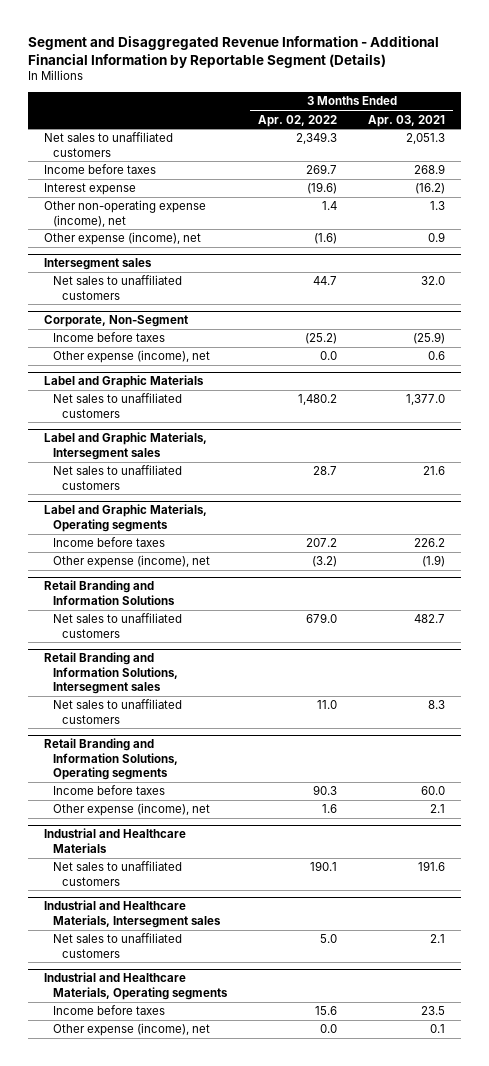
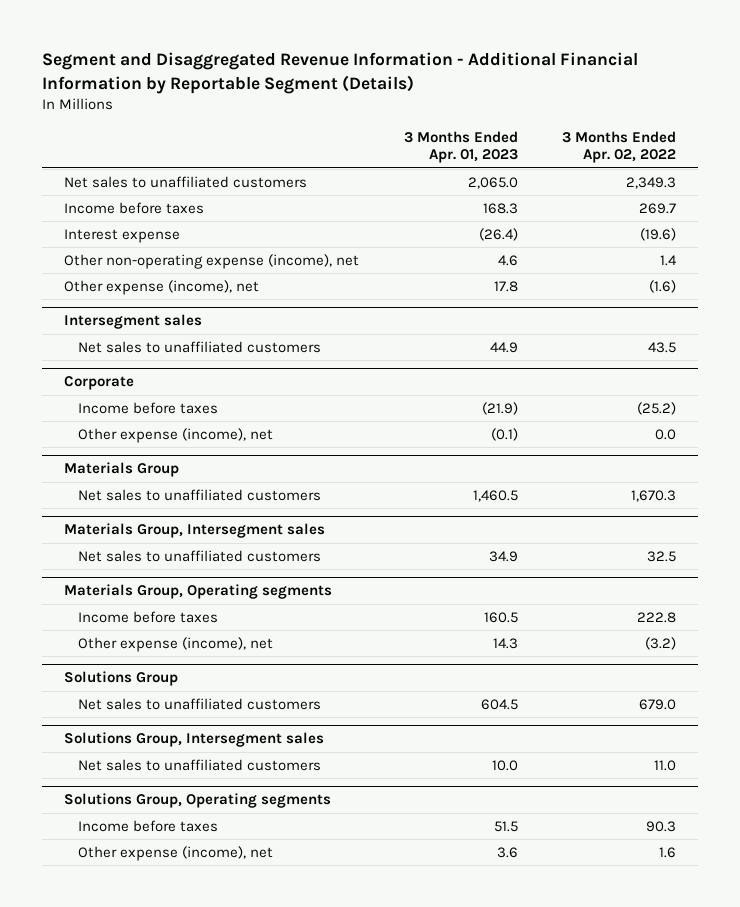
- | 3 Months Ended Apr. 02, 2022 | 3 Months Ended Apr. 03, 2021
+ | 3 Months Ended Apr. 01, 2023 | 3 Months Ended Apr. 02, 2022
@ Intersegment sales
- Net sales to unaffiliated customers | 44.7 | 32.0
- Corporate, Non-Segment
@ Intersegment sales
+ Net sales to unaffiliated customers | 44.9 | 43.5
+ Corporate
- Label and Graphic Materials
- Net sales to unaffiliated customers | 1,480.2 | 1,377.0
- Label and Graphic Materials, Intersegment sales
- Net sales to unaffiliated customers | 28.7 | 21.6
- Label and Graphic Materials, Operating segments
- Income before taxes | 207.2 | 226.2
+ Materials Group
+ Net sales to unaffiliated customers | 1,460.5 | 1,670.3
+ Materials Group, Intersegment sales
+ Net sales to unaffiliated customers | 34.9 | 32.5
+ Materials Group, Operating segments
+ Income before taxes | 160.5 | 222.8
- Retail Branding and Information Solutions
+ Solutions Group
- Retail Branding and Information Solutions, Intersegment sales
+ Solutions Group, Intersegment sales
- Retail Branding and Information Solutions, Operating segments
+ Solutions Group, Operating segments
- Industrial and Healthcare Materials
- Net sales to unaffiliated customers | 190.1 | 191.6
- Industrial and Healthcare Materials, Intersegment sales
- Net sales to unaffiliated customers | 5.0 | 2.1
- Industrial and Healthcare Materials, Operating segments
- Income before taxes | 15.6 | 23.5
- Other expense (income), net | 0.0 | 0.1

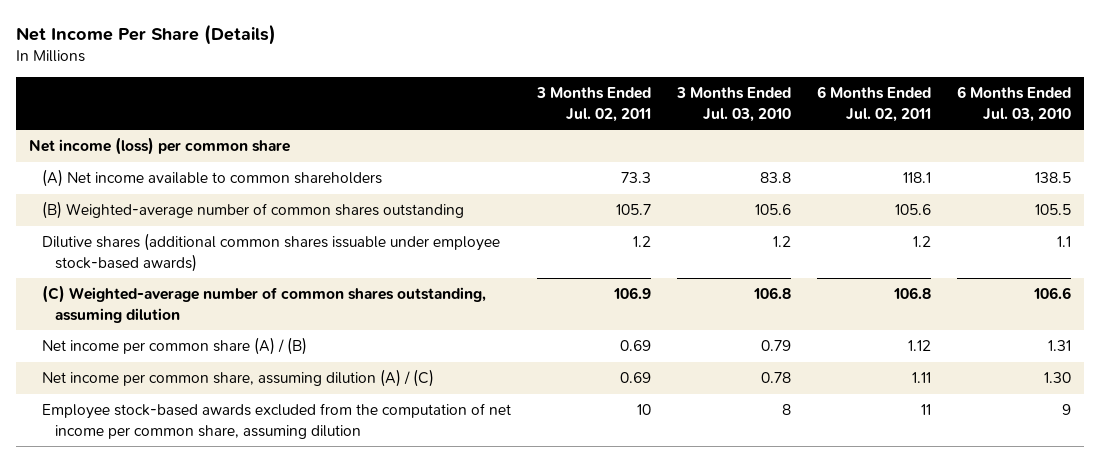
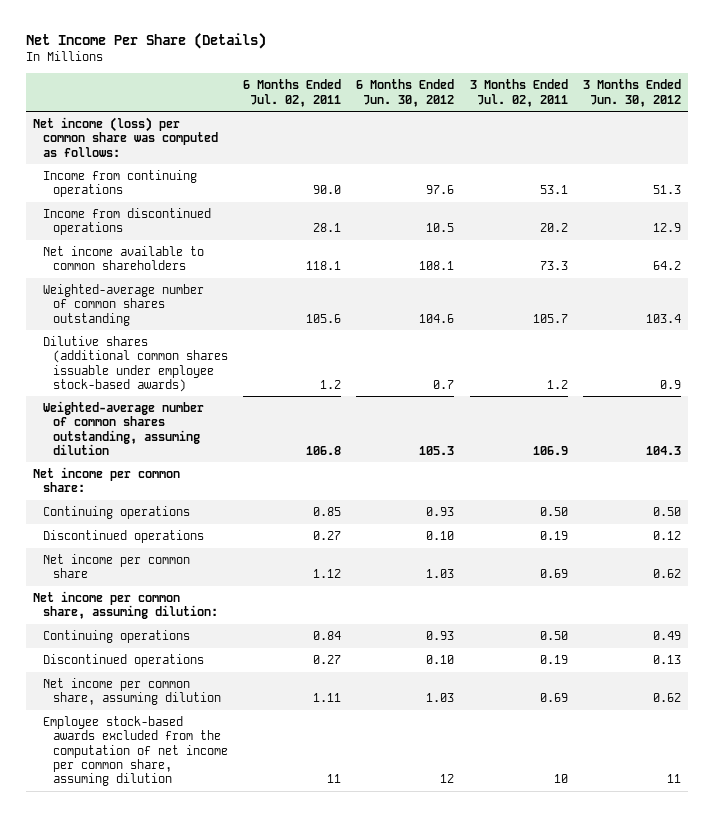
- | 3 Months Ended Jul. 02, 2011 | 3 Months Ended Jul. 03, 2010 | 6 Months Ended Jul. 02, 2011 | 6 Months Ended Jul. 03, 2010
+ | 6 Months Ended Jul. 02, 2011 | 6 Months Ended Jun. 30, 2012 | 3 Months Ended Jul. 02, 2011 | 3 Months Ended Jun. 30, 2012
- Net income (loss) per common share
- (A) Net income available to common shareholders | 73.3 | 83.8 | 118.1 | 138.5
- (B) Weighted-average number of common shares outstanding | 105.7 | 105.6 | 105.6 | 105.5
+ Net income (loss) per common share was computed as follows:
+ Income from continuing operations | 90.0 | 97.6 | 53.1 | 51.3
+ Income from discontinued operations | 28.1 | 10.5 | 20.2 | 12.9
+ Net income available to common shareholders | 118.1 | 108.1 | 73.3 | 64.2
+ Weighted-average number of common shares outstanding | 105.6 | 104.6 | 105.7 | 103.4
- (C) Weighted-average number of common shares outstanding, assuming dilution | 106.9 | 106.8 | 106.8 | 106.6
- Net income per common share (A) / (B) | 0.69 | 0.79 | 1.12 | 1.31
- Net income per common share, assuming dilution (A) / (C) | 0.69 | 0.78 | 1.11 | 1.30
+ Weighted-average number of common shares outstanding, assuming dilution | 106.8 | 105.3 | 106.9 | 104.3
+ Net income per common share:
+ Continuing operations | 0.85 | 0.93 | 0.50 | 0.50
+ Discontinued operations | 0.27 | 0.10 | 0.19 | 0.12
+ Net income per common share | 1.12 | 1.03 | 0.69 | 0.62
+ Net income per common share, assuming dilution:
+ Continuing operations | 0.84 | 0.93 | 0.50 | 0.49
+ Discontinued operations | 0.27 | 0.10 | 0.19 | 0.13
+ Net income per common share, assuming dilution | 1.11 | 1.03 | 0.69 | 0.62

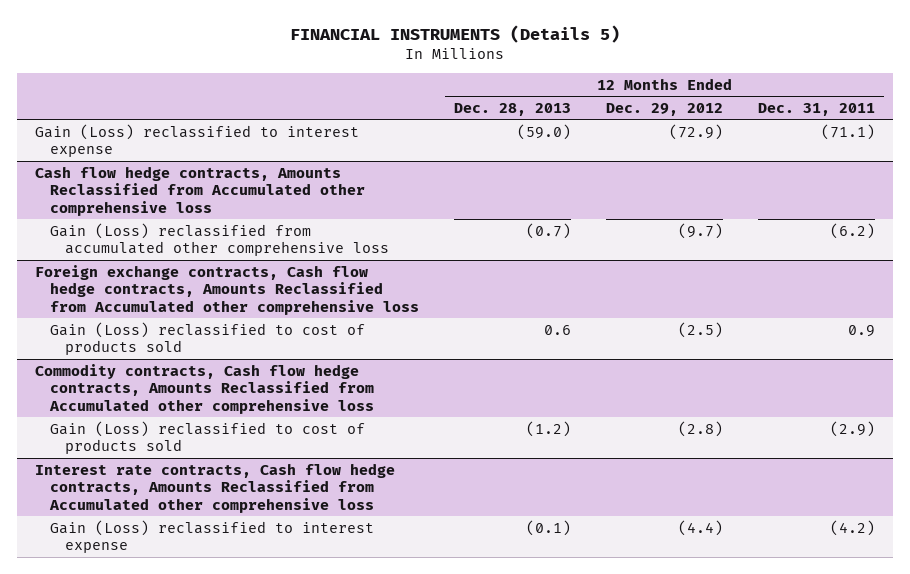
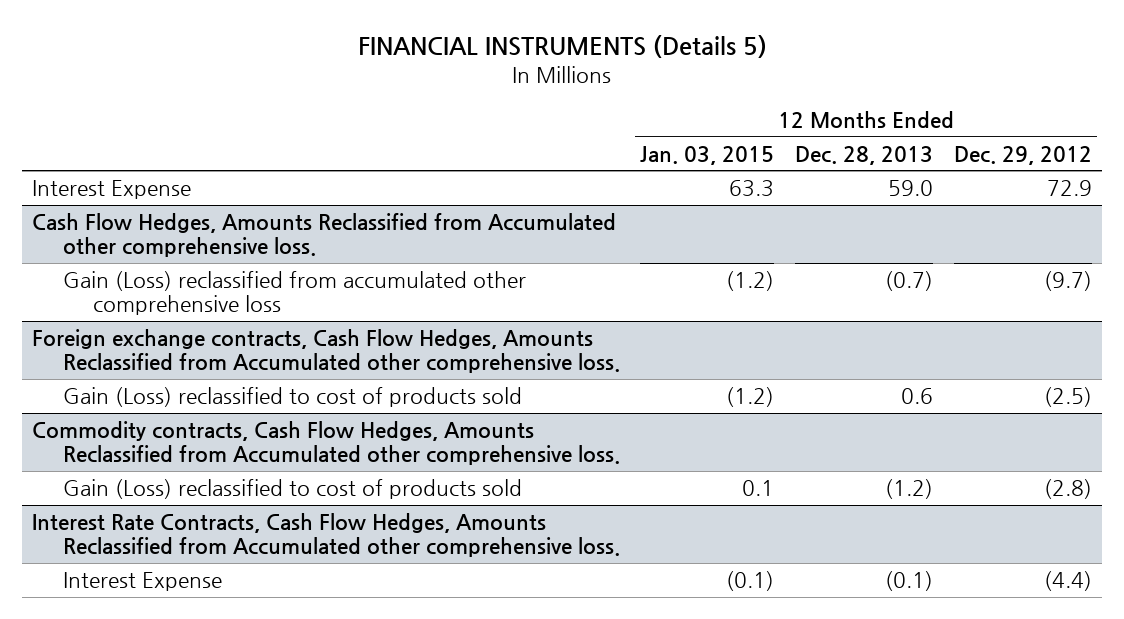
- | 12 Months Ended Dec. 28, 2013 | 12 Months Ended Dec. 29, 2012 | 12 Months Ended Dec. 31, 2011
+ | 12 Months Ended Jan. 03, 2015 | 12 Months Ended Dec. 28, 2013 | 12 Months Ended Dec. 29, 2012
- Gain (Loss) reclassified to interest expense | (59.0) | (72.9) | (71.1)
- Cash flow hedge contracts, Amounts Reclassified from Accumulated other comprehensive loss
+ Interest Expense | 63.3 | 59.0 | 72.9
+ Cash Flow Hedges, Amounts Reclassified from Accumulated other comprehensive loss.
- Foreign exchange contracts, Cash flow hedge contracts, Amounts Reclassified from Accumulated other comprehensive loss
+ Foreign exchange contracts, Cash Flow Hedges, Amounts Reclassified from Accumulated other comprehensive loss.
- Commodity contracts, Cash flow hedge contracts, Amounts Reclassified from Accumulated other comprehensive loss
+ Commodity contracts, Cash Flow Hedges, Amounts Reclassified from Accumulated other comprehensive loss.
- Interest rate contracts, Cash flow hedge contracts, Amounts Reclassified from Accumulated other comprehensive loss
- Gain (Loss) reclassified to interest expense | (0.1) | (4.4) | (4.2)
+ Interest Rate Contracts, Cash Flow Hedges, Amounts Reclassified from Accumulated other comprehensive loss.
+ Interest Expense | (0.1) | (0.1) | (4.4)

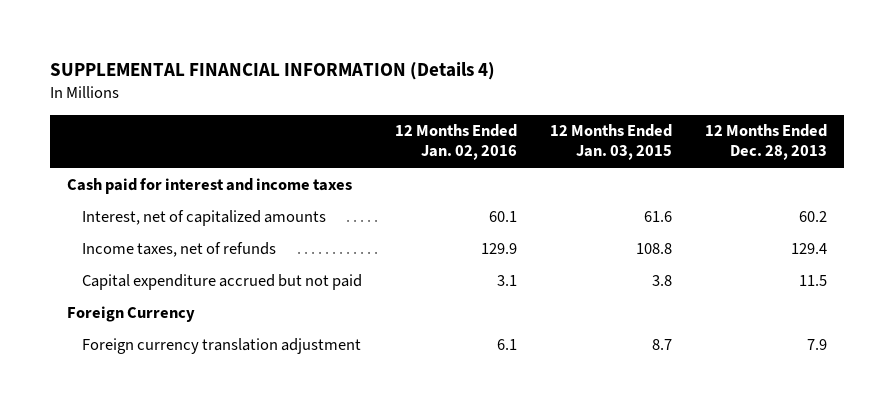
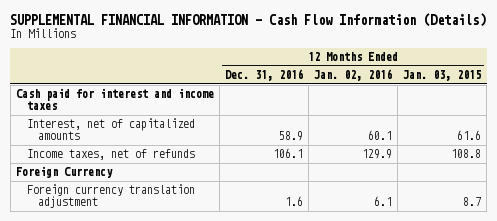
- SUPPLEMENTAL FINANCIAL INFORMATION (Details 4)
+ SUPPLEMENTAL FINANCIAL INFORMATION - Cash Flow Information (Details)
- | 12 Months Ended Jan. 02, 2016 | 12 Months Ended Jan. 03, 2015 | 12 Months Ended Dec. 28, 2013
+ | 12 Months Ended Dec. 31, 2016 | 12 Months Ended Jan. 02, 2016 | 12 Months Ended Jan. 03, 2015
- Capital expenditure accrued but not paid | 3.1 | 3.8 | 11.5

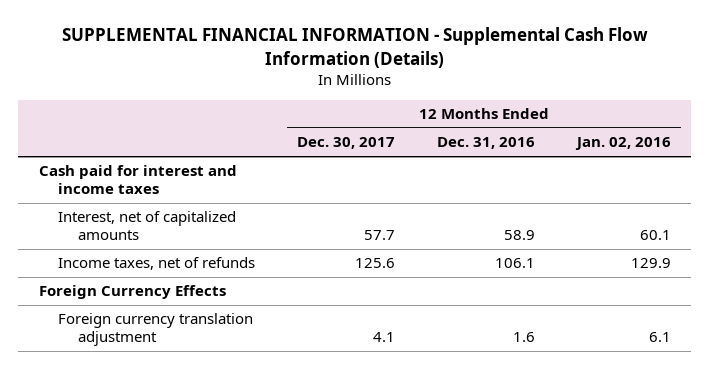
- SUPPLEMENTAL FINANCIAL INFORMATION - Cash Flow Information (Details)
+ SUPPLEMENTAL FINANCIAL INFORMATION - Supplemental Cash Flow Information (Details)
- | 12 Months Ended Dec. 31, 2016 | 12 Months Ended Jan. 02, 2016 | 12 Months Ended Jan. 03, 2015
+ | 12 Months Ended Dec. 30, 2017 | 12 Months Ended Dec. 31, 2016 | 12 Months Ended Jan. 02, 2016
- Foreign Currency
+ Foreign Currency Effects

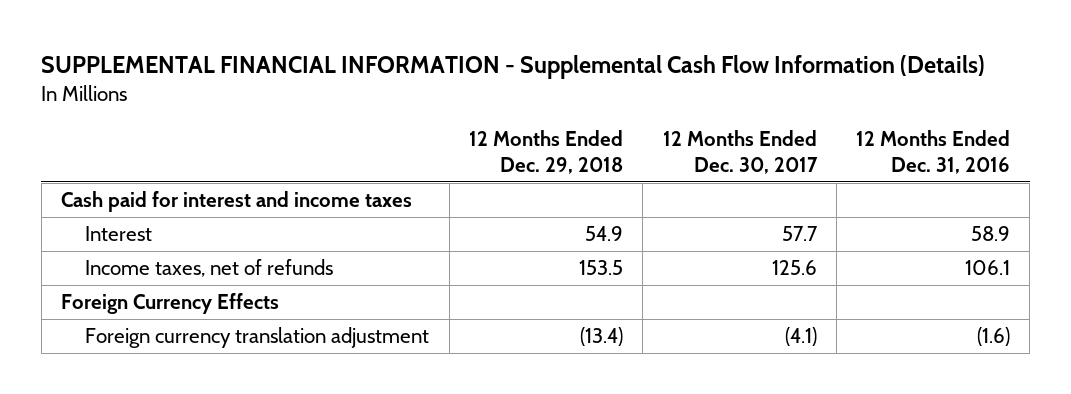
- | 12 Months Ended Dec. 30, 2017 | 12 Months Ended Dec. 31, 2016 | 12 Months Ended Jan. 02, 2016
+ | 12 Months Ended Dec. 29, 2018 | 12 Months Ended Dec. 30, 2017 | 12 Months Ended Dec. 31, 2016
- Interest, net of capitalized amounts | 57.7 | 58.9 | 60.1
+ Interest | 54.9 | 57.7 | 58.9
- Foreign currency translation adjustment | 4.1 | 1.6 | 6.1
+ Foreign currency translation adjustment | (13.4) | (4.1) | (1.6)

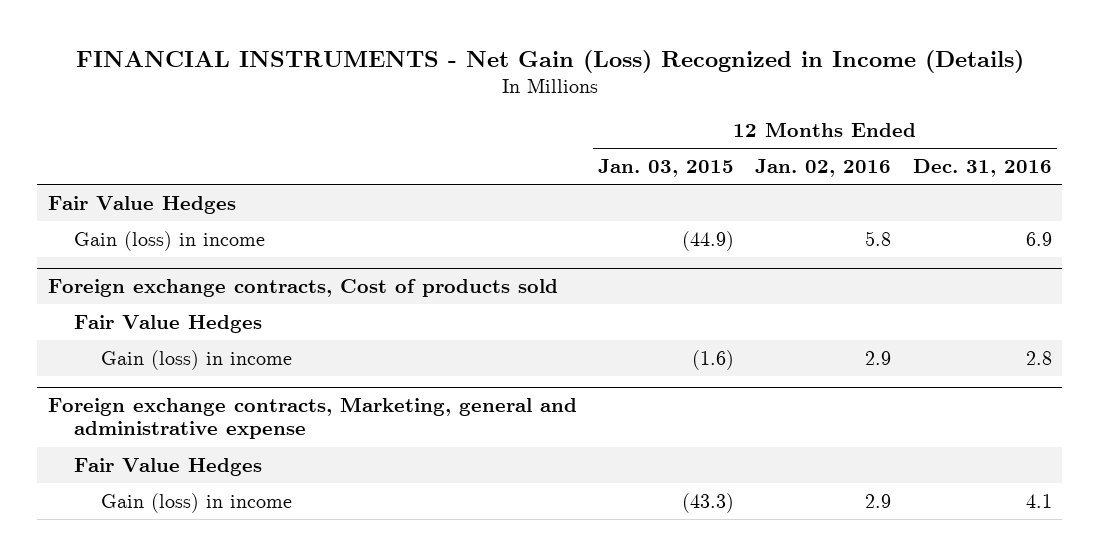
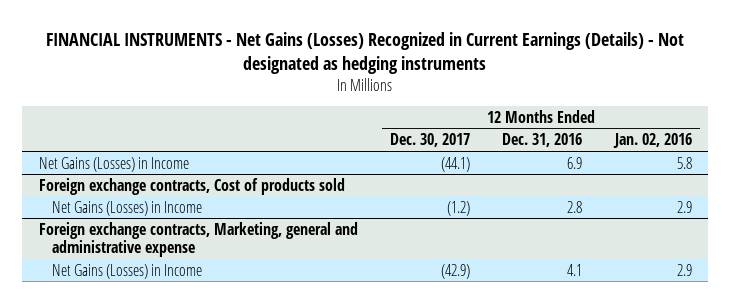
- FINANCIAL INSTRUMENTS - Net Gain (Loss) Recognized in Income (Details)
+ FINANCIAL INSTRUMENTS - Net Gains (Losses) Recognized in Current Earnings (Details) - Not designated as hedging instruments
- | 12 Months Ended Jan. 03, 2015 | 12 Months Ended Jan. 02, 2016 | 12 Months Ended Dec. 31, 2016
+ | 12 Months Ended Dec. 30, 2017 | 12 Months Ended Dec. 31, 2016 | 12 Months Ended Jan. 02, 2016
- Fair Value Hedges
- Gain (loss) in income | (44.9) | 5.8 | 6.9
+ Net Gains (Losses) in Income | (44.1) | 6.9 | 5.8
@ Foreign exchange contracts, Cost of products sold
- Fair Value Hedges
- Gain (loss) in income | (1.6) | 2.9 | 2.8
+ Net Gains (Losses) in Income | (1.2) | 2.8 | 2.9
@ Foreign exchange contracts, Marketing, general and administrative expense
- Fair Value Hedges
- Gain (loss) in income | (43.3) | 2.9 | 4.1
+ Net Gains (Losses) in Income | (42.9) | 4.1 | 2.9

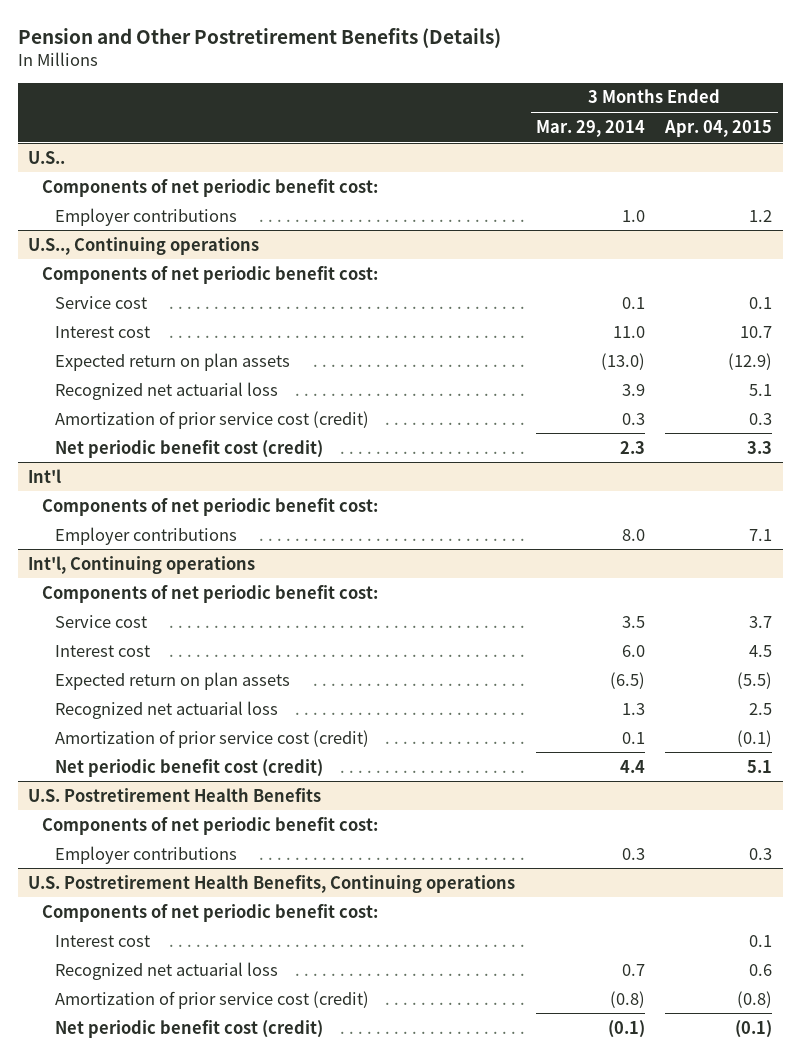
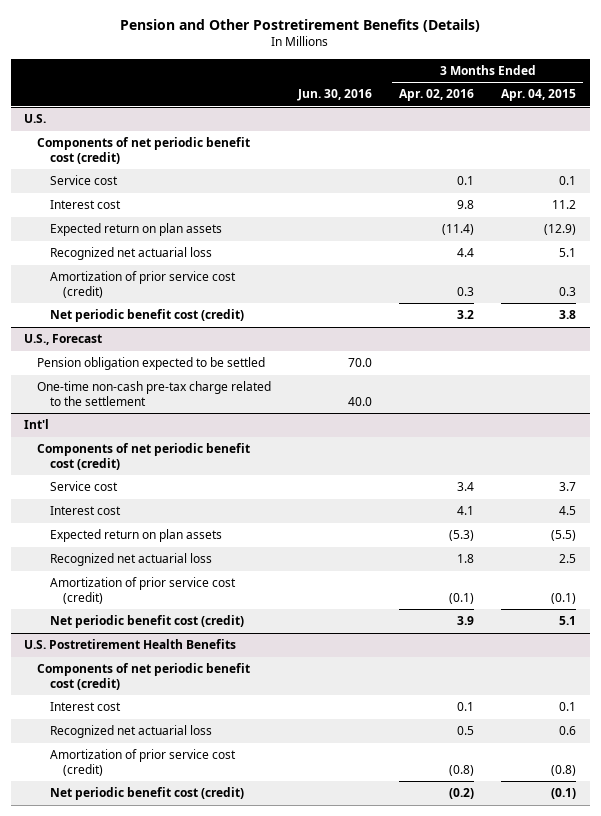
- | 3 Months Ended Mar. 29, 2014 | 3 Months Ended Apr. 04, 2015
+ | Jun. 30, 2016 | 3 Months Ended Apr. 02, 2016 | 3 Months Ended Apr. 04, 2015
- U.S..
- Components of net periodic benefit cost:
- Employer contributions | 1.0 | 1.2
- U.S.., Continuing operations
- Components of net periodic benefit cost:
+ U.S.
+ Components of net periodic benefit cost (credit)
- Interest cost | 11.0 | 10.7
+ Interest cost | | 9.8 | 11.2
- Net periodic benefit cost (credit) | 2.3 | 3.3
+ Net periodic benefit cost (credit) | | 3.2 | 3.8
+ U.S., Forecast
+ Pension obligation expected to be settled | 70.0 | |
+ One-time non-cash pre-tax charge related to the settlement | 40.0 | |
@ Int'l
- Components of net periodic benefit cost:
- Employer contributions | 8.0 | 7.1
- Int'l, Continuing operations
- Components of net periodic benefit cost:
@ Int'l
+ Components of net periodic benefit cost (credit)
@ U.S. Postretirement Health Benefits
- Components of net periodic benefit cost:
- Employer contributions | 0.3 | 0.3
- U.S. Postretirement Health Benefits, Continuing operations
- Components of net periodic benefit cost:
@ U.S. Postretirement Health Benefits
+ Components of net periodic benefit cost (credit)

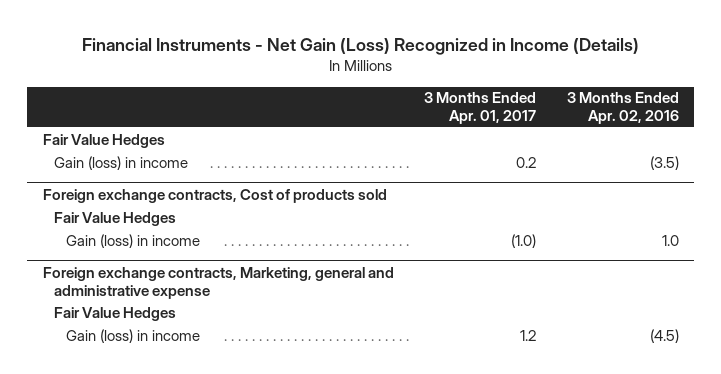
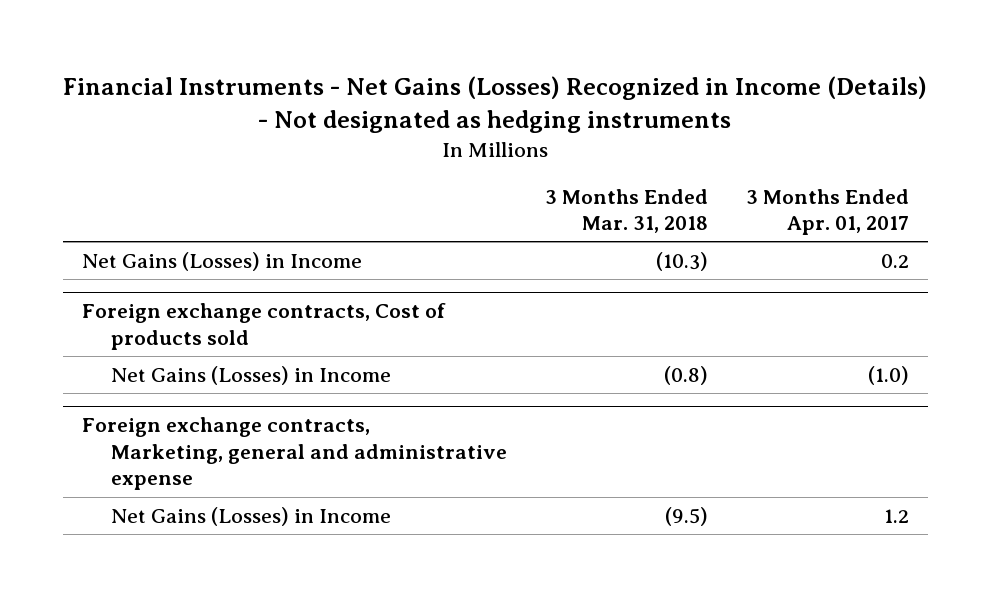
- Financial Instruments - Net Gain (Loss) Recognized in Income (Details)
+ Financial Instruments - Net Gains (Losses) Recognized in Income (Details) - Not designated as hedging instruments
- | 3 Months Ended Apr. 01, 2017 | 3 Months Ended Apr. 02, 2016
+ | 3 Months Ended Mar. 31, 2018 | 3 Months Ended Apr. 01, 2017
- Fair Value Hedges
- Gain (loss) in income | 0.2 | (3.5)
+ Net Gains (Losses) in Income | (10.3) | 0.2
@ Foreign exchange contracts, Cost of products sold
- Fair Value Hedges
- Gain (loss) in income | (1.0) | 1.0
+ Net Gains (Losses) in Income | (0.8) | (1.0)
@ Foreign exchange contracts, Marketing, general and administrative expense
- Fair Value Hedges
- Gain (loss) in income | 1.2 | (4.5)
+ Net Gains (Losses) in Income | (9.5) | 1.2

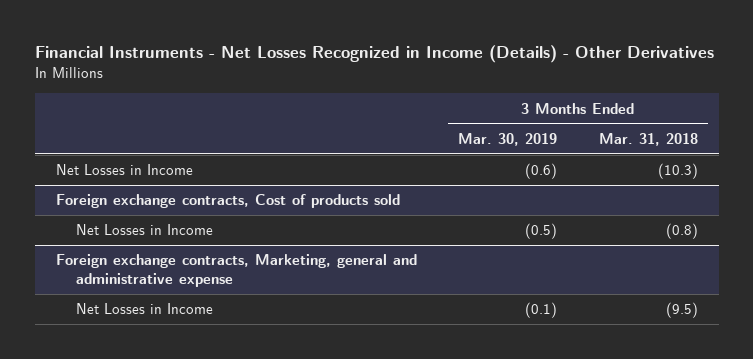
- Financial Instruments - Net Gains (Losses) Recognized in Income (Details) - Not designated as hedging instruments
+ Financial Instruments - Net Losses Recognized in Income (Details) - Other Derivatives
- | 3 Months Ended Mar. 31, 2018 | 3 Months Ended Apr. 01, 2017
+ | 3 Months Ended Mar. 30, 2019 | 3 Months Ended Mar. 31, 2018
- Net Gains (Losses) in Income | (10.3) | 0.2
+ Net Losses in Income | (0.6) | (10.3)
@ Foreign exchange contracts, Cost of products sold
- Net Gains (Losses) in Income | (0.8) | (1.0)
+ Net Losses in Income | (0.5) | (0.8)
@ Foreign exchange contracts, Marketing, general and administrative expense
- Net Gains (Losses) in Income | (9.5) | 1.2
+ Net Losses in Income | (0.1) | (9.5)

